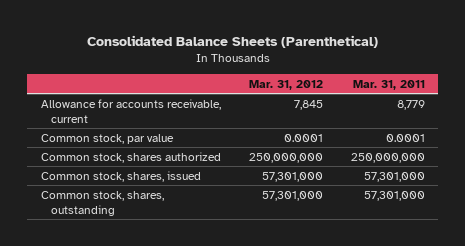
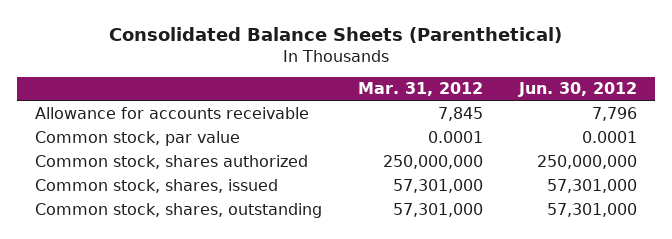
- | Mar. 31, 2012 | Mar. 31, 2011
+ | Mar. 31, 2012 | Jun. 30, 2012
- Allowance for accounts receivable, current | 7,845 | 8,779
+ Allowance for accounts receivable | 7,845 | 7,796

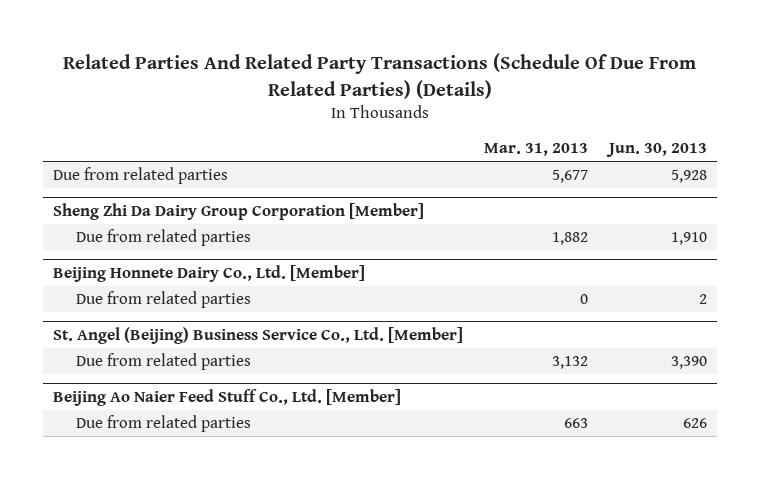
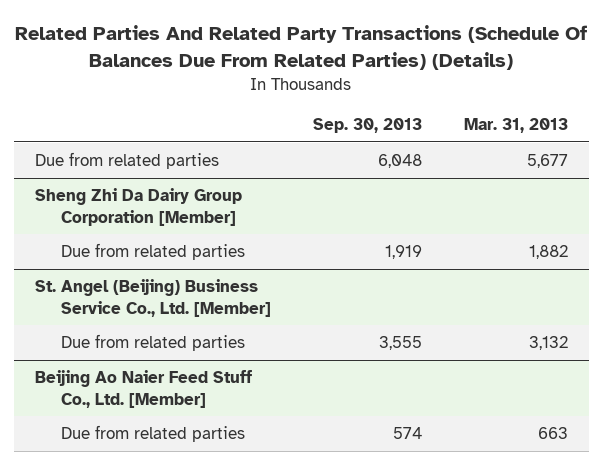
- Related Parties And Related Party Transactions (Schedule Of Due From Related Parties) (Details)
+ Related Parties And Related Party Transactions (Schedule Of Balances Due From Related Parties) (Details)
- | Mar. 31, 2013 | Jun. 30, 2013
+ | Sep. 30, 2013 | Mar. 31, 2013
- Beijing Honnete Dairy Co., Ltd. [Member]
- Due from related parties | 0 | 2

